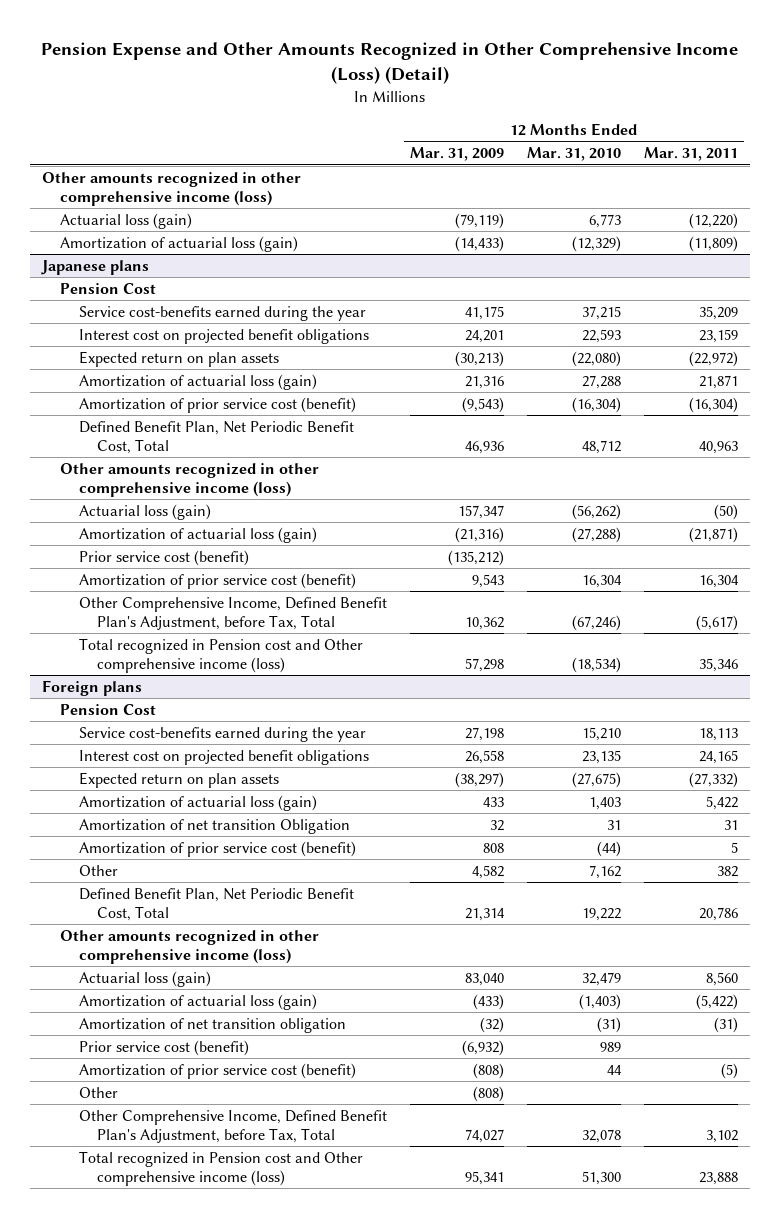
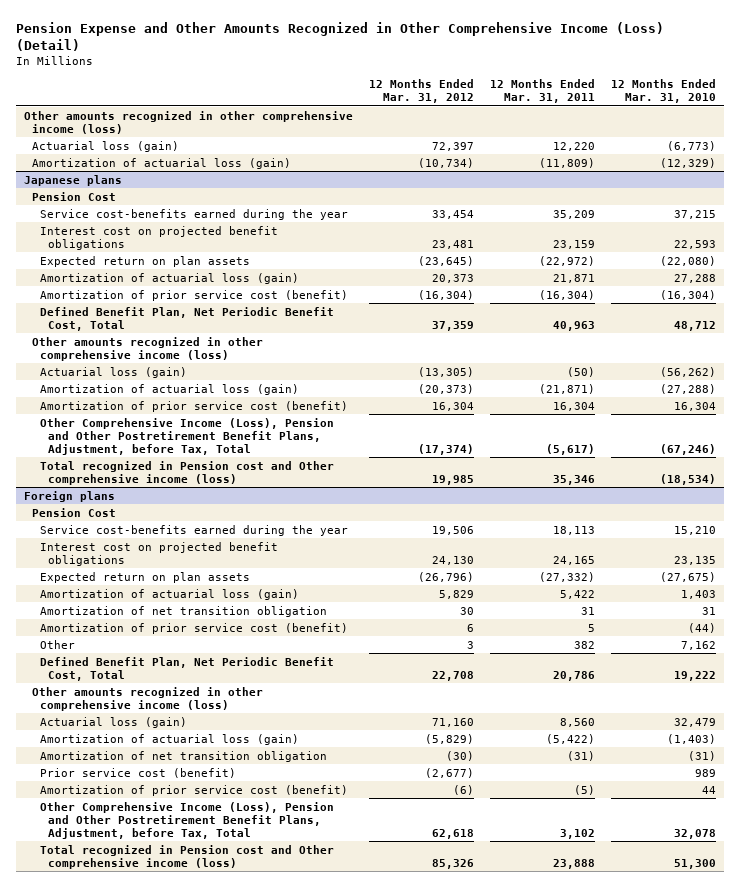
- | 12 Months Ended Mar. 31, 2009 | 12 Months Ended Mar. 31, 2010 | 12 Months Ended Mar. 31, 2011
+ | 12 Months Ended Mar. 31, 2012 | 12 Months Ended Mar. 31, 2011 | 12 Months Ended Mar. 31, 2010
- Actuarial loss (gain) | (79,119) | 6,773 | (12,220)
+ Actuarial loss (gain) | 72,397 | 12,220 | (6,773)
@ Japanese plans
- Prior service cost (benefit) | (135,212) | |
- Other Comprehensive Income, Defined Benefit Plan's Adjustment, before Tax, Total | 10,362 | (67,246) | (5,617)
+ Other Comprehensive Income (Loss), Pension and Other Postretirement Benefit Plans, Adjustment, before Tax, Total | (17,374) | (5,617) | (67,246)
@ Foreign plans
- Amortization of net transition Obligation | 32 | 31 | 31
+ Amortization of net transition obligation | 30 | 31 | 31
- Other | (808) | |
- Other Comprehensive Income, Defined Benefit Plan's Adjustment, before Tax, Total | 74,027 | 32,078 | 3,102
+ Other Comprehensive Income (Loss), Pension and Other Postretirement Benefit Plans, Adjustment, before Tax, Total | 62,618 | 3,102 | 32,078

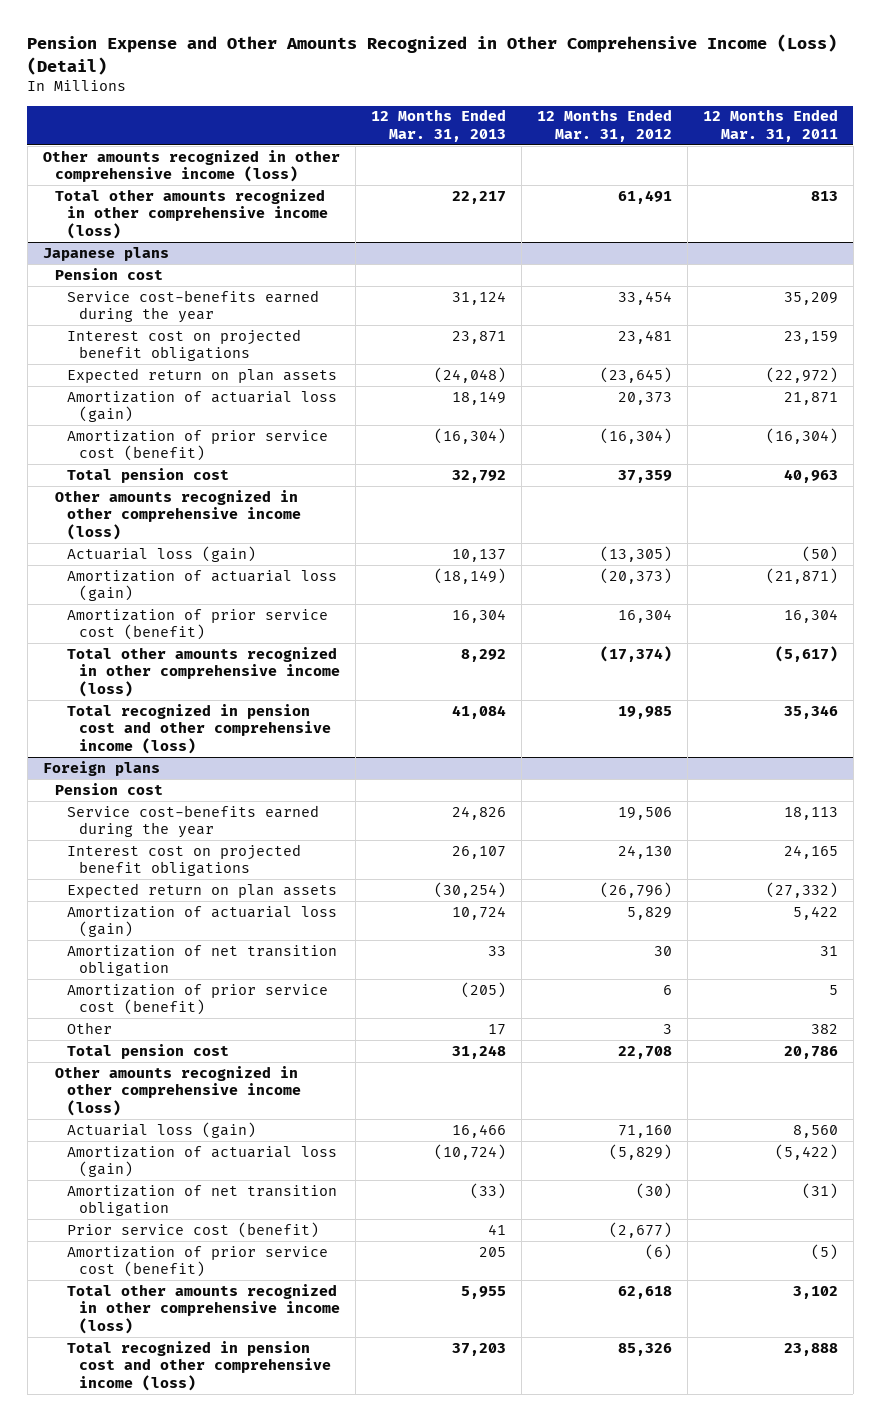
- | 12 Months Ended Mar. 31, 2012 | 12 Months Ended Mar. 31, 2011 | 12 Months Ended Mar. 31, 2010
+ | 12 Months Ended Mar. 31, 2013 | 12 Months Ended Mar. 31, 2012 | 12 Months Ended Mar. 31, 2011
- Actuarial loss (gain) | 72,397 | 12,220 | (6,773)
- Amortization of actuarial loss (gain) | (10,734) | (11,809) | (12,329)
+ Total other amounts recognized in other comprehensive income (loss) | 22,217 | 61,491 | 813
@ Japanese plans
- Pension Cost
+ Pension cost
- Defined Benefit Plan, Net Periodic Benefit Cost, Total | 37,359 | 40,963 | 48,712
+ Total pension cost | 32,792 | 37,359 | 40,963
- Other Comprehensive Income (Loss), Pension and Other Postretirement Benefit Plans, Adjustment, before Tax, Total | (17,374) | (5,617) | (67,246)
- Total recognized in Pension cost and Other comprehensive income (loss) | 19,985 | 35,346 | (18,534)
+ Total other amounts recognized in other comprehensive income (loss) | 8,292 | (17,374) | (5,617)
+ Total recognized in pension cost and other comprehensive income (loss) | 41,084 | 19,985 | 35,346
@ Foreign plans
- Pension Cost
+ Pension cost
- Defined Benefit Plan, Net Periodic Benefit Cost, Total | 22,708 | 20,786 | 19,222
+ Total pension cost | 31,248 | 22,708 | 20,786
- Other Comprehensive Income (Loss), Pension and Other Postretirement Benefit Plans, Adjustment, before Tax, Total | 62,618 | 3,102 | 32,078
- Total recognized in Pension cost and Other comprehensive income (loss) | 85,326 | 23,888 | 51,300
+ Total other amounts recognized in other comprehensive income (loss) | 5,955 | 62,618 | 3,102
+ Total recognized in pension cost and other comprehensive income (loss) | 37,203 | 85,326 | 23,888

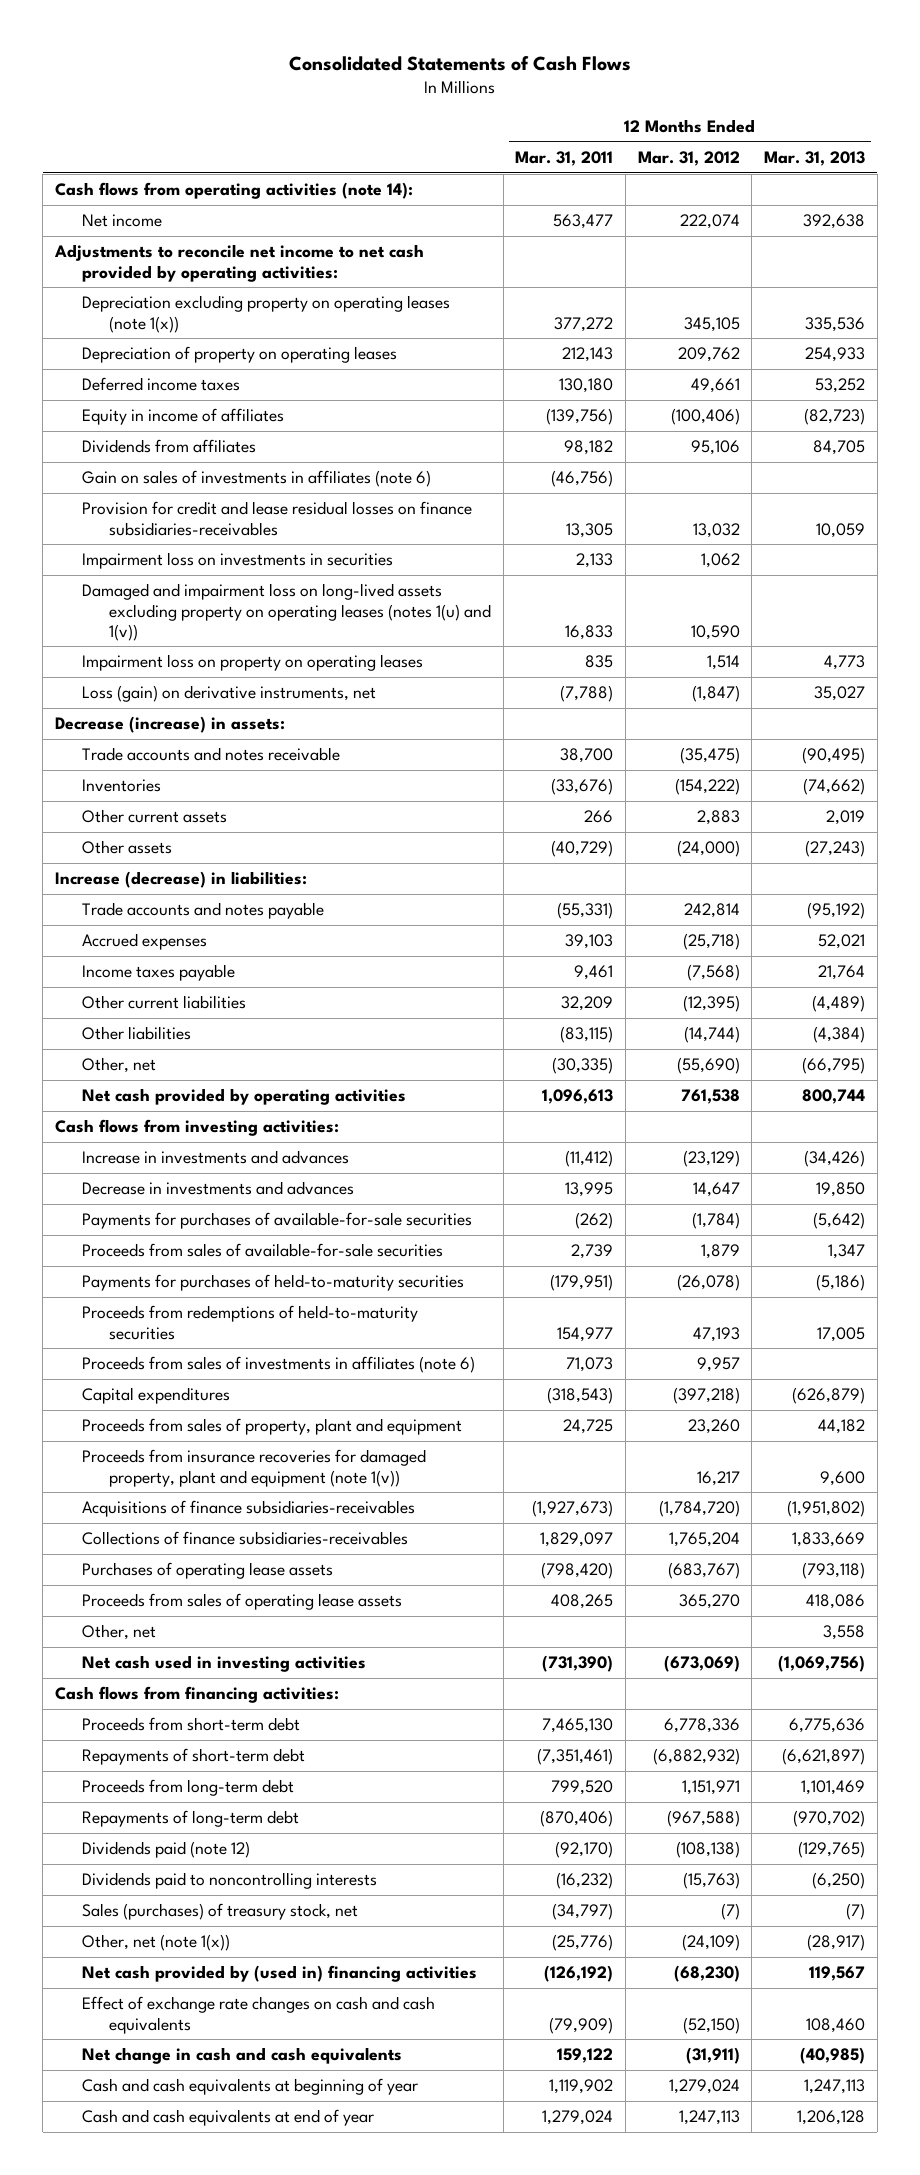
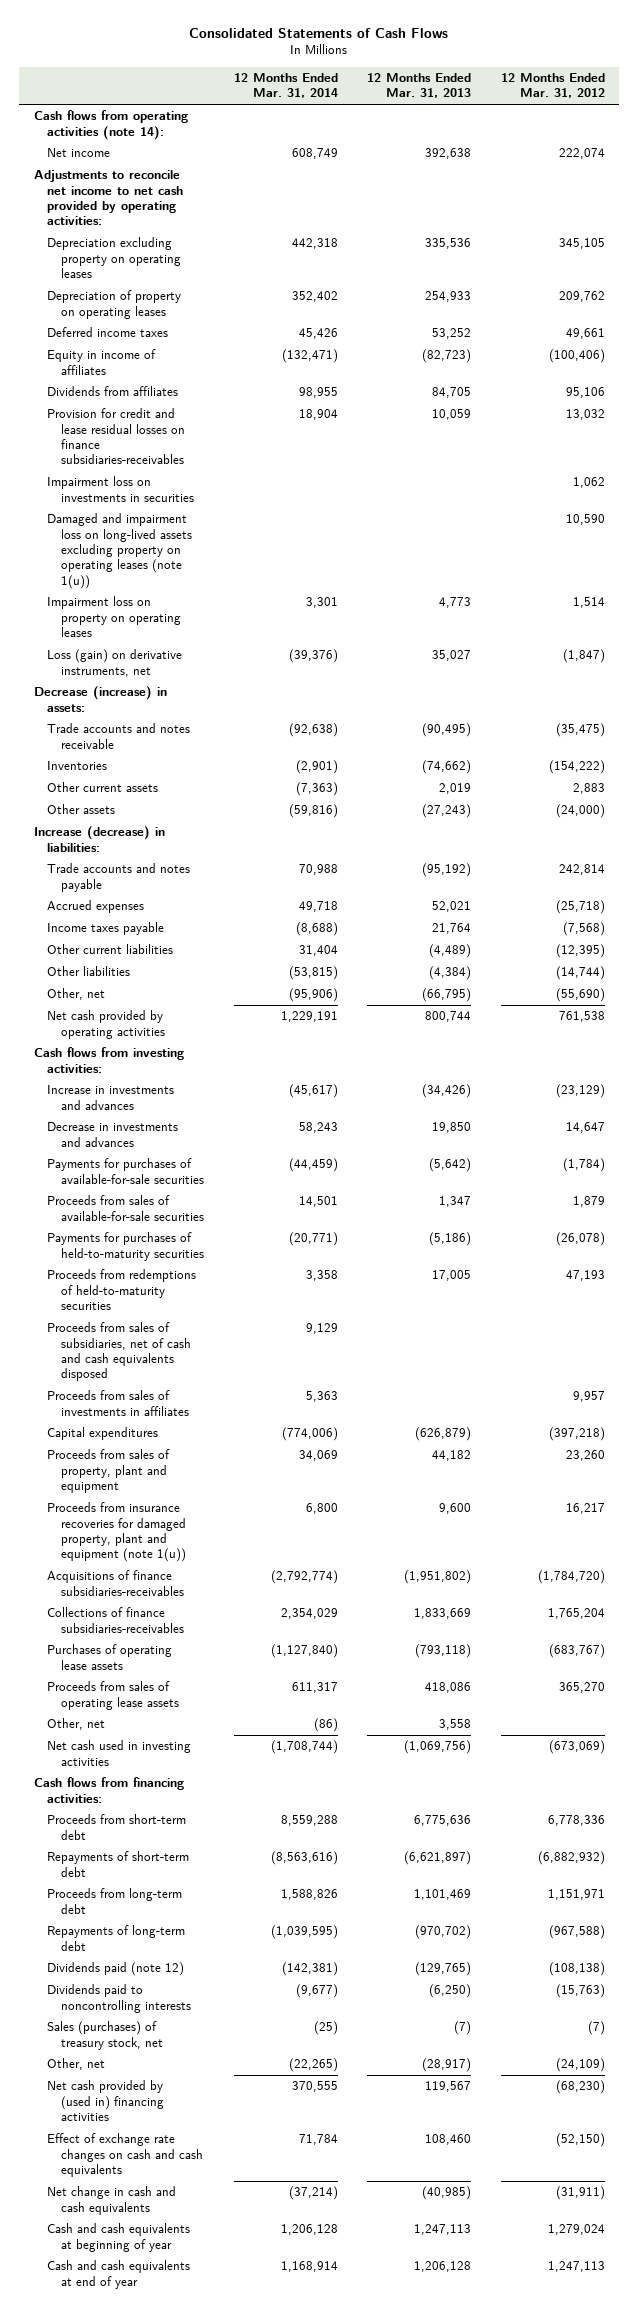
- | 12 Months Ended Mar. 31, 2011 | 12 Months Ended Mar. 31, 2012 | 12 Months Ended Mar. 31, 2013
+ | 12 Months Ended Mar. 31, 2014 | 12 Months Ended Mar. 31, 2013 | 12 Months Ended Mar. 31, 2012
- Depreciation excluding property on operating leases (note 1(x)) | 377,272 | 345,105 | 335,536
+ Depreciation excluding property on operating leases | 442,318 | 335,536 | 345,105
- Gain on sales of investments in affiliates (note 6) | (46,756) | |
- Damaged and impairment loss on long-lived assets excluding property on operating leases (notes 1(u) and 1(v)) | 16,833 | 10,590 |
+ Damaged and impairment loss on long-lived assets excluding property on operating leases (note 1(u)) | | | 10,590
- Proceeds from sales of investments in affiliates (note 6) | 71,073 | 9,957 |
+ Proceeds from sales of subsidiaries, net of cash and cash equivalents disposed | 9,129 | |
+ Proceeds from sales of investments in affiliates | 5,363 | | 9,957
- Proceeds from insurance recoveries for damaged property, plant and equipment (note 1(v)) | | 16,217 | 9,600
+ Proceeds from insurance recoveries for damaged property, plant and equipment (note 1(u)) | 6,800 | 9,600 | 16,217
- Other, net (note 1(x)) | (25,776) | (24,109) | (28,917)
+ Other, net | (22,265) | (28,917) | (24,109)

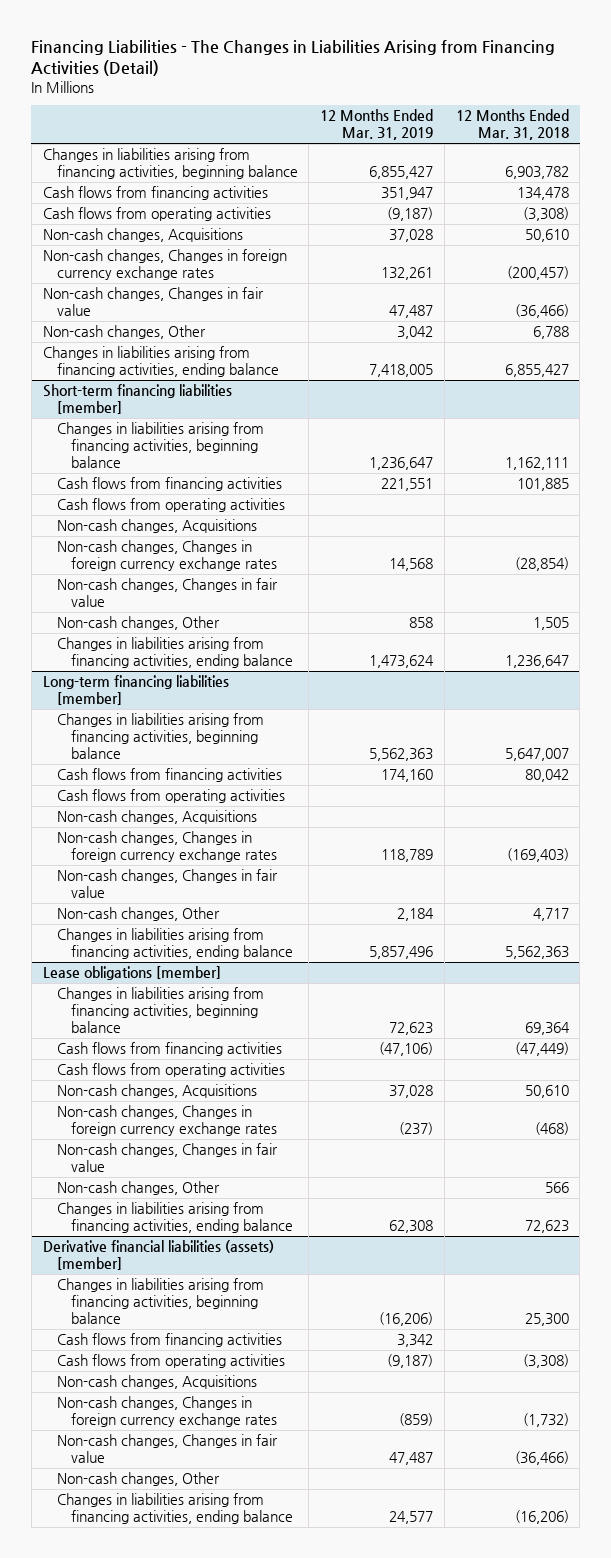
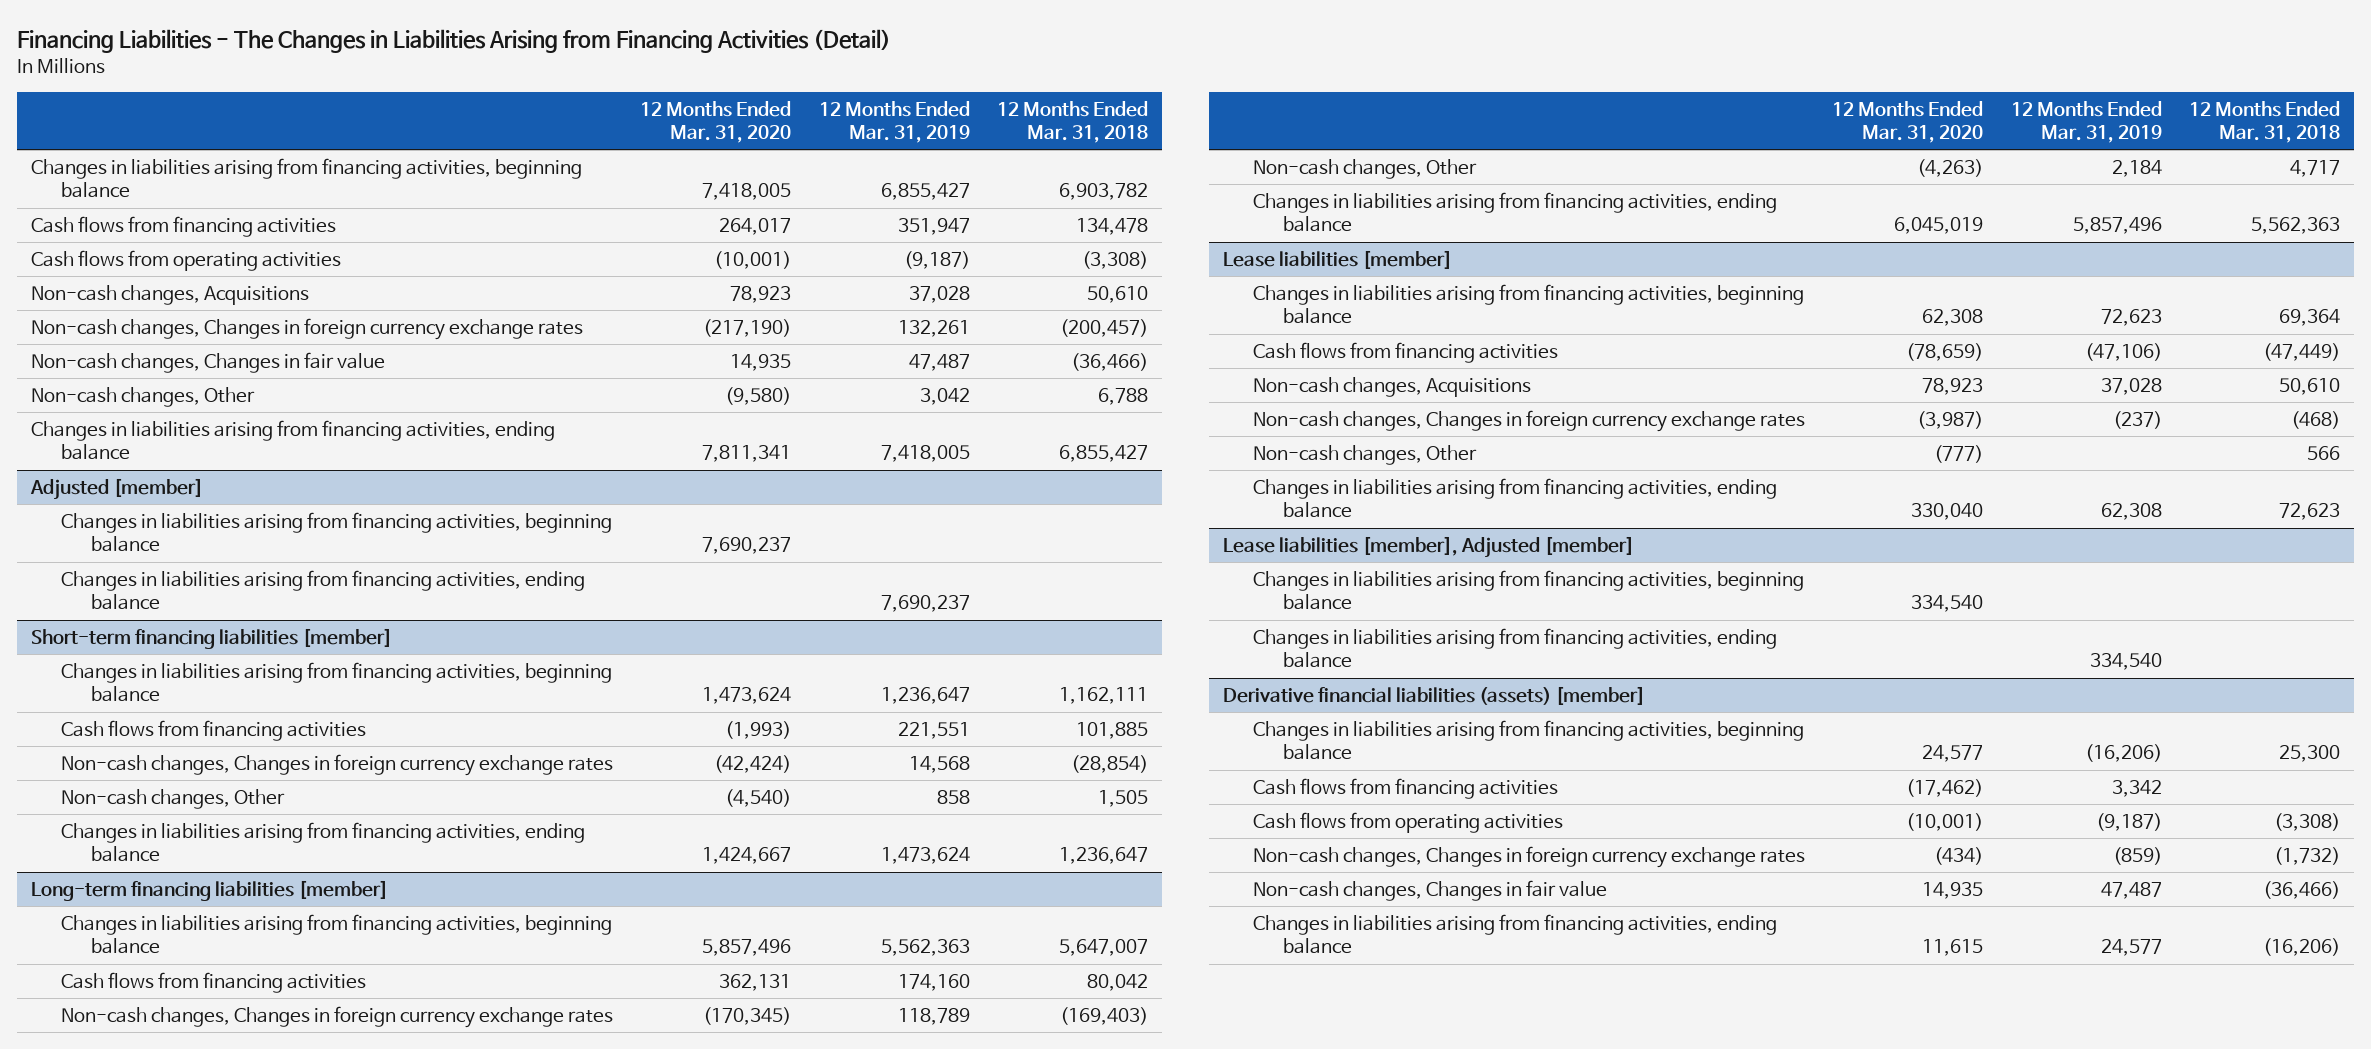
- | 12 Months Ended Mar. 31, 2019 | 12 Months Ended Mar. 31, 2018
+ | 12 Months Ended Mar. 31, 2020 | 12 Months Ended Mar. 31, 2019 | 12 Months Ended Mar. 31, 2018
+ Adjusted [member]
+ Changes in liabilities arising from financing activities, beginning balance | 7,690,237 | |
+ Changes in liabilities arising from financing activities, ending balance | | 7,690,237 |
@ Short-term financing liabilities [member]
- Cash flows from operating activities
- Non-cash changes, Acquisitions
- Non-cash changes, Changes in fair value
@ Long-term financing liabilities [member]
- Cash flows from operating activities
- Non-cash changes, Acquisitions
- Non-cash changes, Changes in fair value
- Lease obligations [member]
+ Lease liabilities [member]
- Cash flows from operating activities
- Non-cash changes, Changes in fair value
+ Lease liabilities [member], Adjusted [member]
+ Changes in liabilities arising from financing activities, beginning balance | 334,540 | |
+ Changes in liabilities arising from financing activities, ending balance | | 334,540 |
@ Derivative financial liabilities (assets) [member]
- Non-cash changes, Acquisitions
- Non-cash changes, Other

